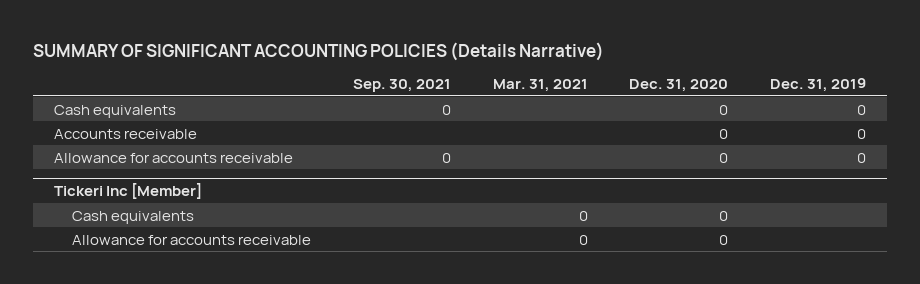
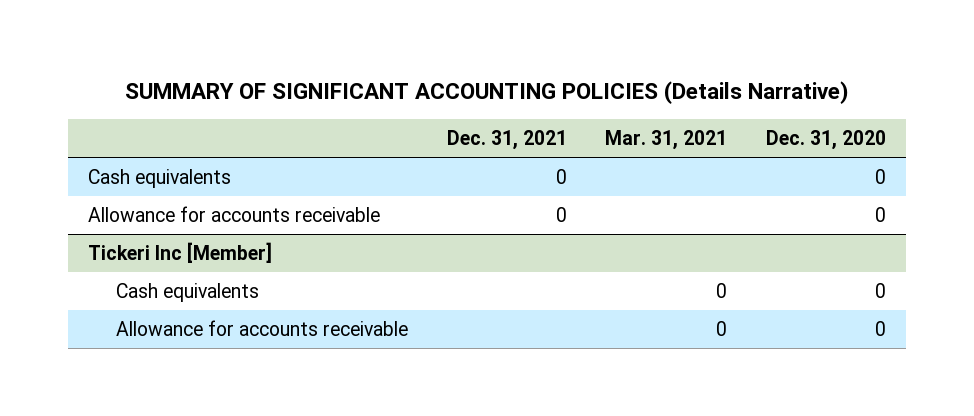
- | Sep. 30, 2021 | Mar. 31, 2021 | Dec. 31, 2020 | Dec. 31, 2019
+ | Dec. 31, 2021 | Mar. 31, 2021 | Dec. 31, 2020
- Accounts receivable | | | 0 | 0

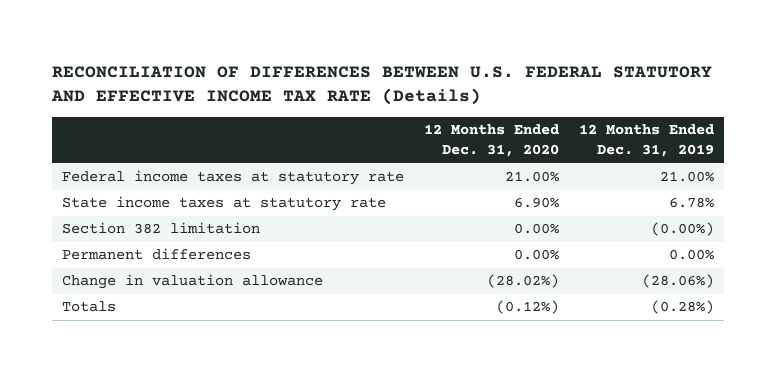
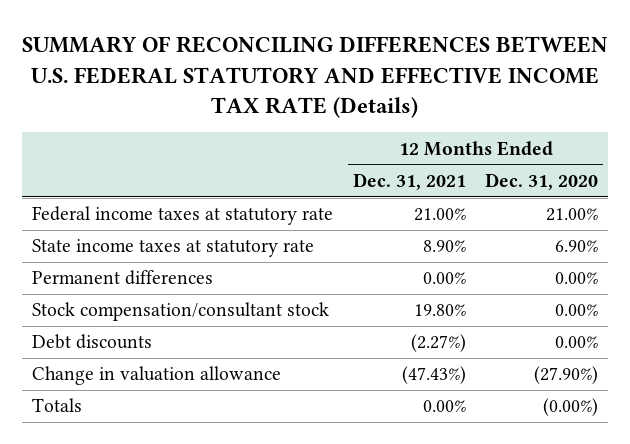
- RECONCILIATION OF DIFFERENCES BETWEEN U.S. FEDERAL STATUTORY AND EFFECTIVE INCOME TAX RATE (Details)
+ SUMMARY OF RECONCILING DIFFERENCES BETWEEN U.S. FEDERAL STATUTORY AND EFFECTIVE INCOME TAX RATE (Details)
- | 12 Months Ended Dec. 31, 2020 | 12 Months Ended Dec. 31, 2019
+ | 12 Months Ended Dec. 31, 2021 | 12 Months Ended Dec. 31, 2020
- Section 382 limitation | 0.00% | (0.00%)
- Change in valuation allowance | (28.02%) | (28.06%)
- Totals | (0.12%) | (0.28%)
+ Stock compensation/consultant stock | 19.80% | 0.00%
+ Debt discounts | (2.27%) | 0.00%
+ Change in valuation allowance | (47.43%) | (27.90%)
+ Totals | 0.00% | (0.00%)

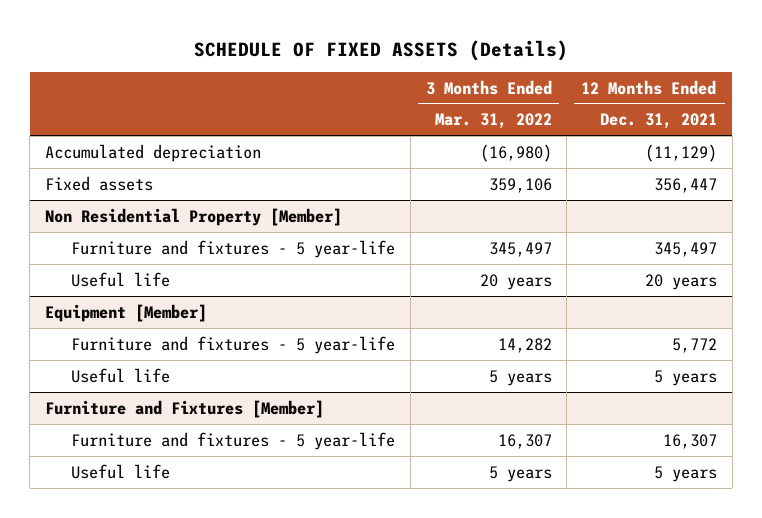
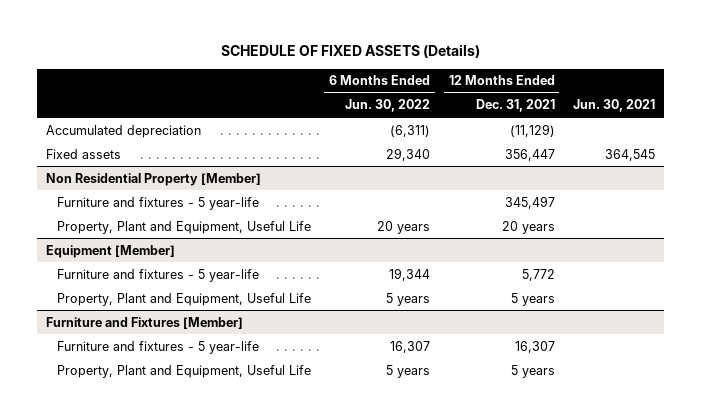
- | 3 Months Ended Mar. 31, 2022 | 12 Months Ended Dec. 31, 2021
+ | 6 Months Ended Jun. 30, 2022 | 12 Months Ended Dec. 31, 2021 | Jun. 30, 2021
@ Non Residential Property [Member]
- Useful life | 20 years | 20 years
+ Property, Plant and Equipment, Useful Life | 20 years | 20 years |
@ Equipment [Member]
- Useful life | 5 years | 5 years
+ Property, Plant and Equipment, Useful Life | 5 years | 5 years |
@ Furniture and Fixtures [Member]
- Useful life | 5 years | 5 years
+ Property, Plant and Equipment, Useful Life | 5 years | 5 years |

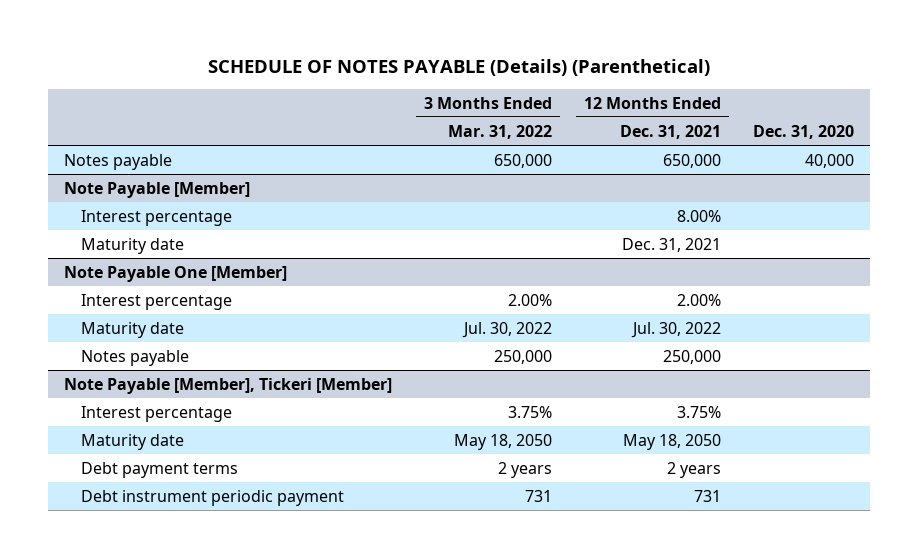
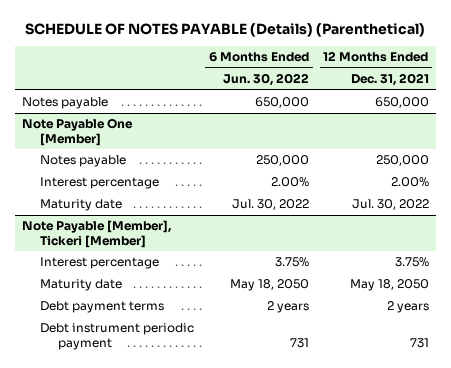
- | 3 Months Ended Mar. 31, 2022 | 12 Months Ended Dec. 31, 2021 | Dec. 31, 2020
+ | 6 Months Ended Jun. 30, 2022 | 12 Months Ended Dec. 31, 2021
- Note Payable [Member]
- Interest percentage | | 8.00% |
- Maturity date | | Dec. 31, 2021 |
@ Note Payable One [Member]
moved up: Notes payable | 250,000 | 250,000

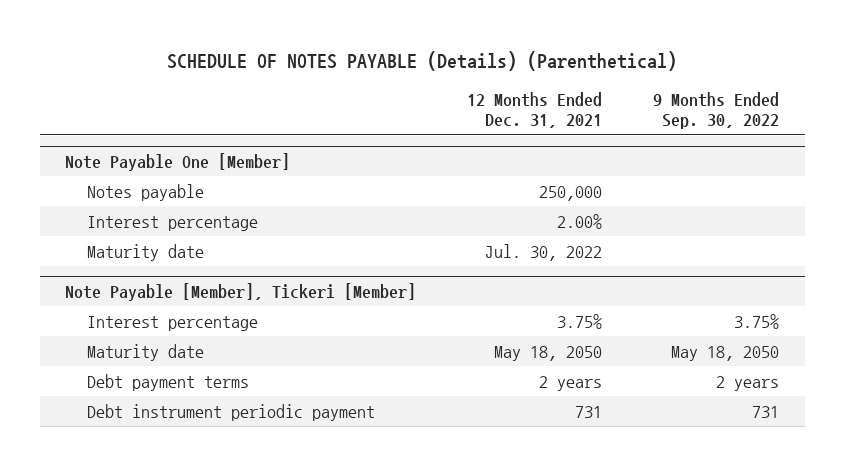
- | 6 Months Ended Jun. 30, 2022 | 12 Months Ended Dec. 31, 2021
+ | 12 Months Ended Dec. 31, 2021 | 9 Months Ended Sep. 30, 2022
- Notes payable | 650,000 | 650,000

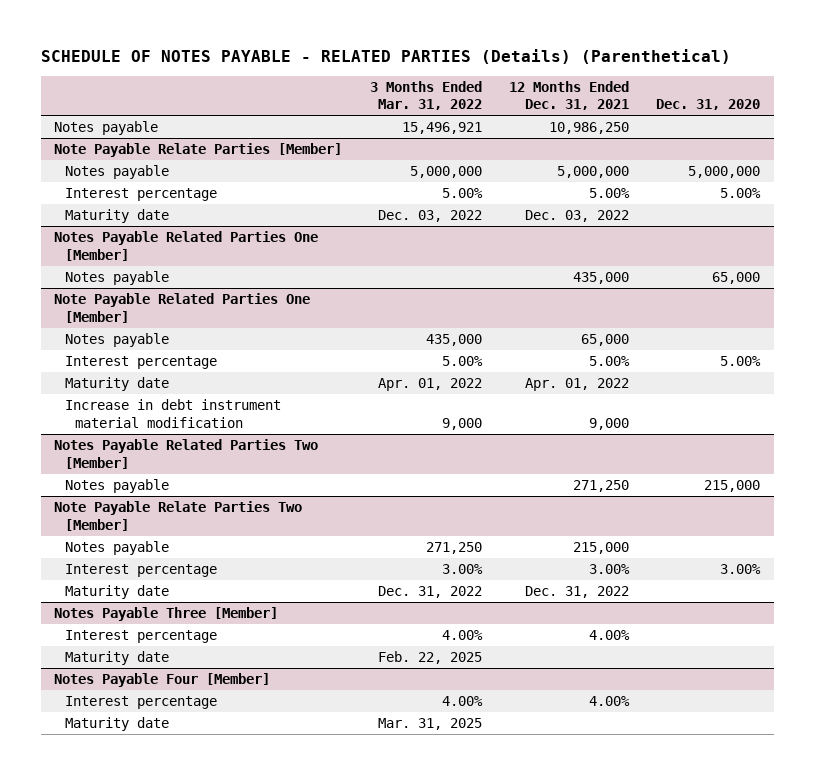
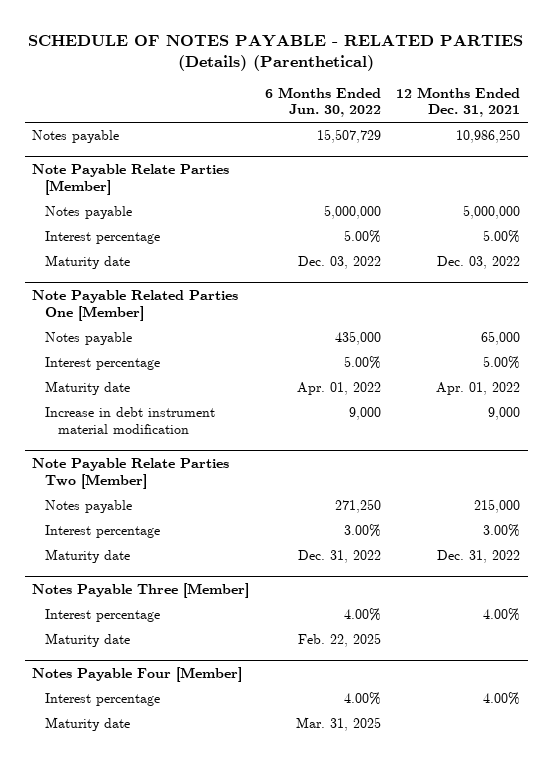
- | 3 Months Ended Mar. 31, 2022 | 12 Months Ended Dec. 31, 2021 | Dec. 31, 2020
+ | 6 Months Ended Jun. 30, 2022 | 12 Months Ended Dec. 31, 2021
- Notes Payable Related Parties One [Member]
- Notes payable | | 435,000 | 65,000
- Notes Payable Related Parties Two [Member]
- Notes payable | | 271,250 | 215,000

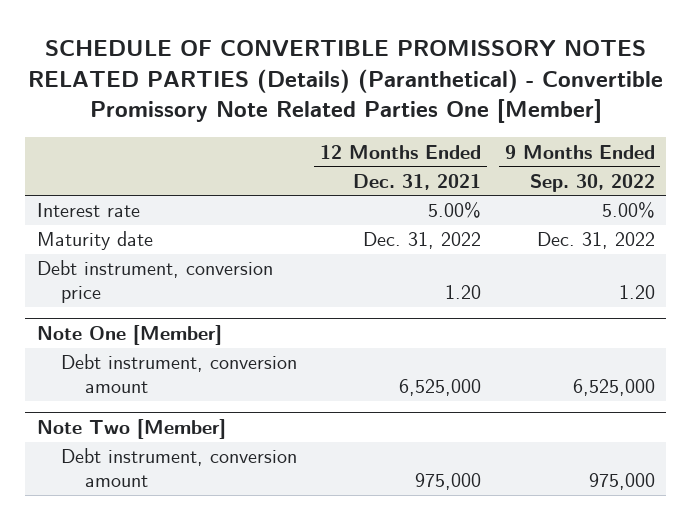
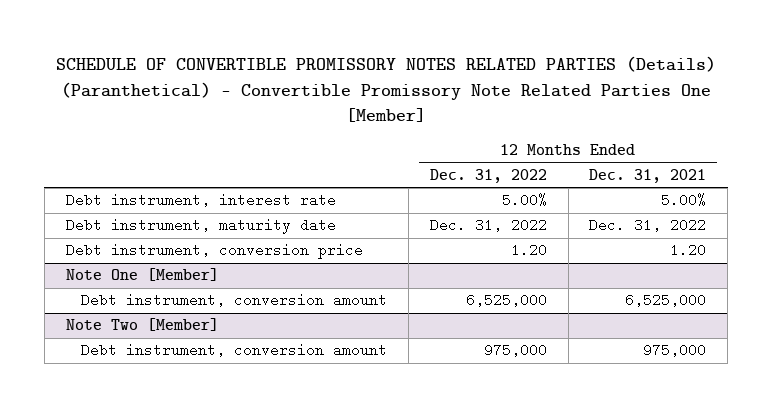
- | 12 Months Ended Dec. 31, 2021 | 9 Months Ended Sep. 30, 2022
+ | 12 Months Ended Dec. 31, 2022 | 12 Months Ended Dec. 31, 2021
- Interest rate | 5.00% | 5.00%
- Maturity date | Dec. 31, 2022 | Dec. 31, 2022
+ Debt instrument, interest rate | 5.00% | 5.00%
+ Debt instrument, maturity date | Dec. 31, 2022 | Dec. 31, 2022

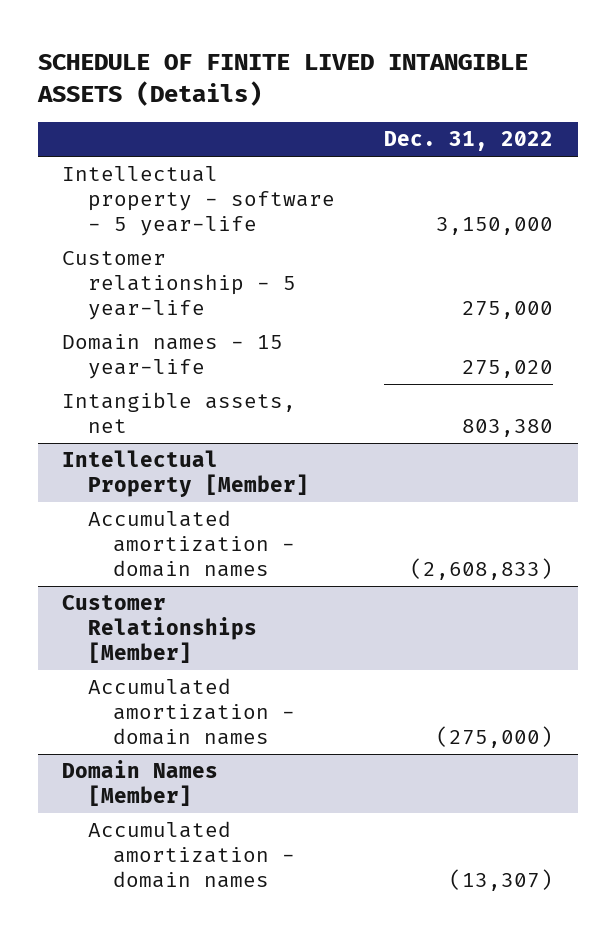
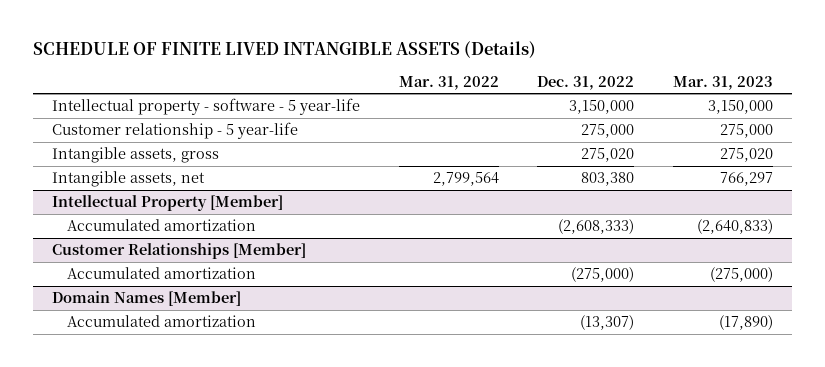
- | Dec. 31, 2022
+ | Mar. 31, 2022 | Dec. 31, 2022 | Mar. 31, 2023
- Domain names - 15 year-life | 275,020
+ Intangible assets, gross | | 275,020 | 275,020
@ Intellectual Property [Member]
- Accumulated amortization - domain names | (2,608,833)
+ Accumulated amortization | | (2,608,333) | (2,640,833)
@ Customer Relationships [Member]
- Accumulated amortization - domain names | (275,000)
+ Accumulated amortization | | (275,000) | (275,000)
@ Domain Names [Member]
- Accumulated amortization - domain names | (13,307)
+ Accumulated amortization | | (13,307) | (17,890)

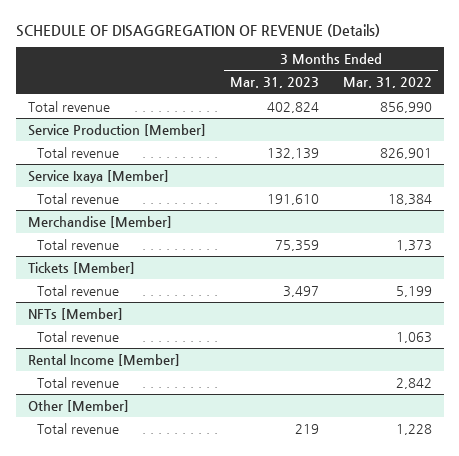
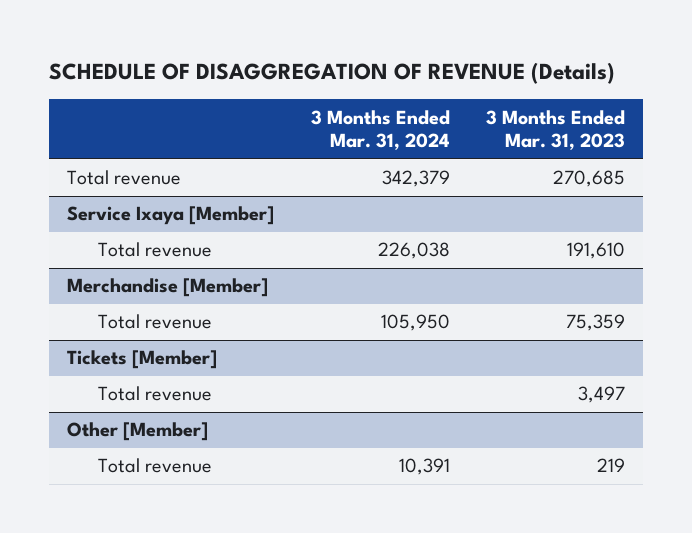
- | 3 Months Ended Mar. 31, 2023 | 3 Months Ended Mar. 31, 2022
+ | 3 Months Ended Mar. 31, 2024 | 3 Months Ended Mar. 31, 2023
- Total revenue | 402,824 | 856,990
- Service Production [Member]
- Total revenue | 132,139 | 826,901
+ Total revenue | 342,379 | 270,685
- NFTs [Member]
- Total revenue | | 1,063
- Rental Income [Member]
- Total revenue | | 2,842

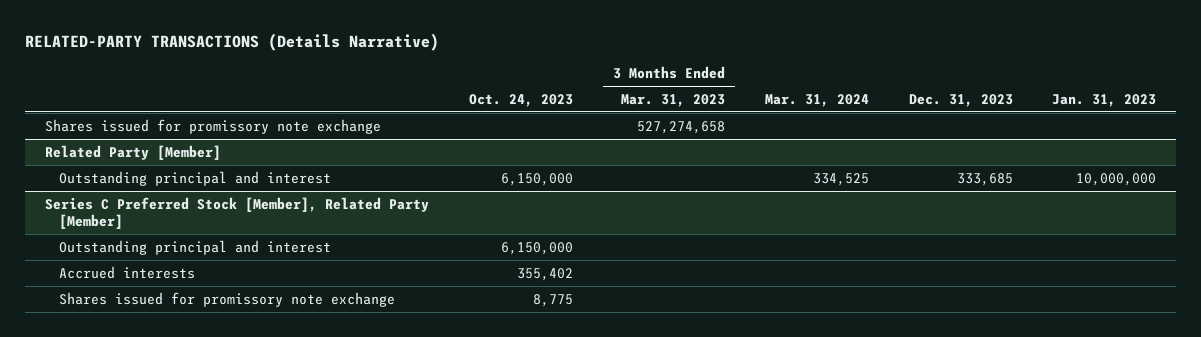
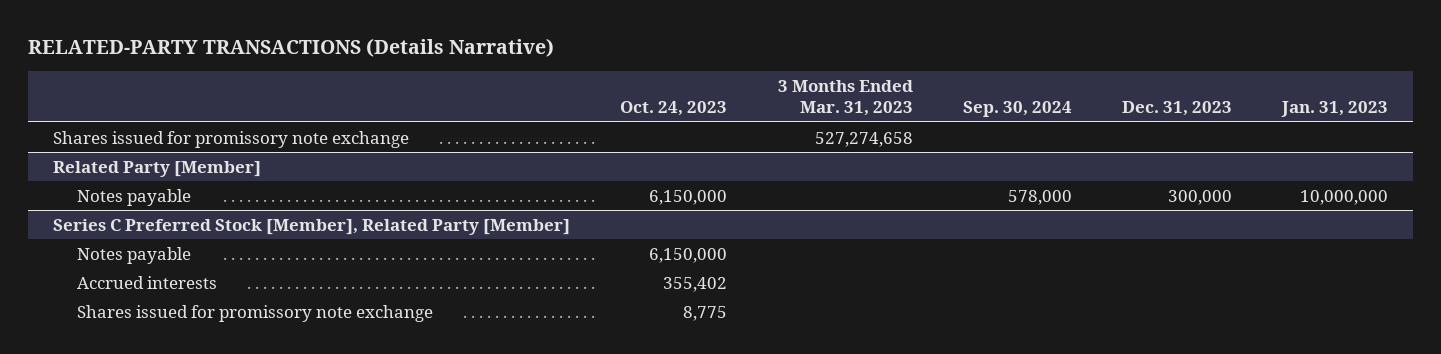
- | Oct. 24, 2023 | 3 Months Ended Mar. 31, 2023 | Mar. 31, 2024 | Dec. 31, 2023 | Jan. 31, 2023
+ | Oct. 24, 2023 | 3 Months Ended Mar. 31, 2023 | Sep. 30, 2024 | Dec. 31, 2023 | Jan. 31, 2023
@ Related Party [Member]
- Outstanding principal and interest | 6,150,000 | | 334,525 | 333,685 | 10,000,000
+ Notes payable | 6,150,000 | | 578,000 | 300,000 | 10,000,000
@ Series C Preferred Stock [Member], Related Party [Member]
- Outstanding principal and interest | 6,150,000 | | | |
+ Notes payable | 6,150,000 | | | |

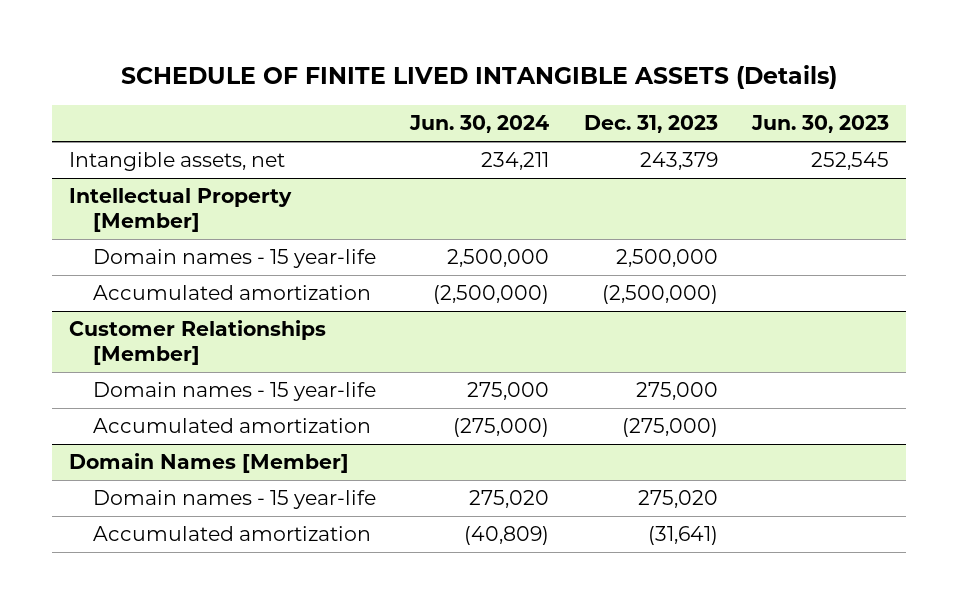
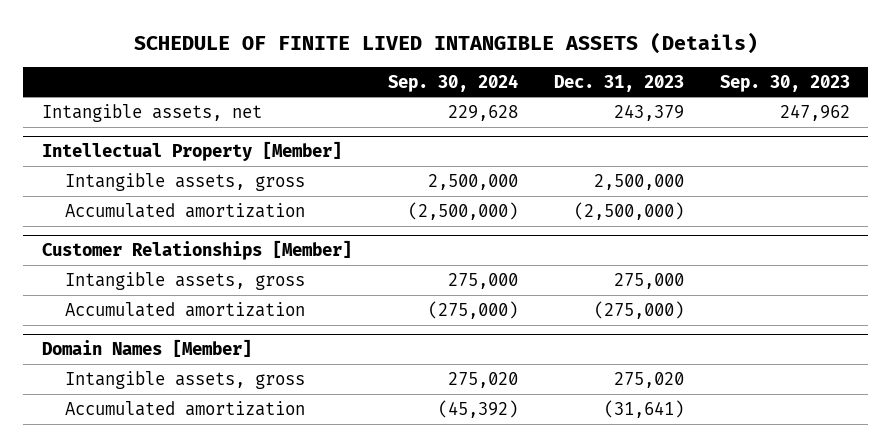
- | Jun. 30, 2024 | Dec. 31, 2023 | Jun. 30, 2023
+ | Sep. 30, 2024 | Dec. 31, 2023 | Sep. 30, 2023
@ Intellectual Property [Member]
- Domain names - 15 year-life | 2,500,000 | 2,500,000 |
+ Intangible assets, gross | 2,500,000 | 2,500,000 |
@ Customer Relationships [Member]
- Domain names - 15 year-life | 275,000 | 275,000 |
+ Intangible assets, gross | 275,000 | 275,000 |
@ Domain Names [Member]
- Domain names - 15 year-life | 275,020 | 275,020 |
+ Intangible assets, gross | 275,020 | 275,020 |

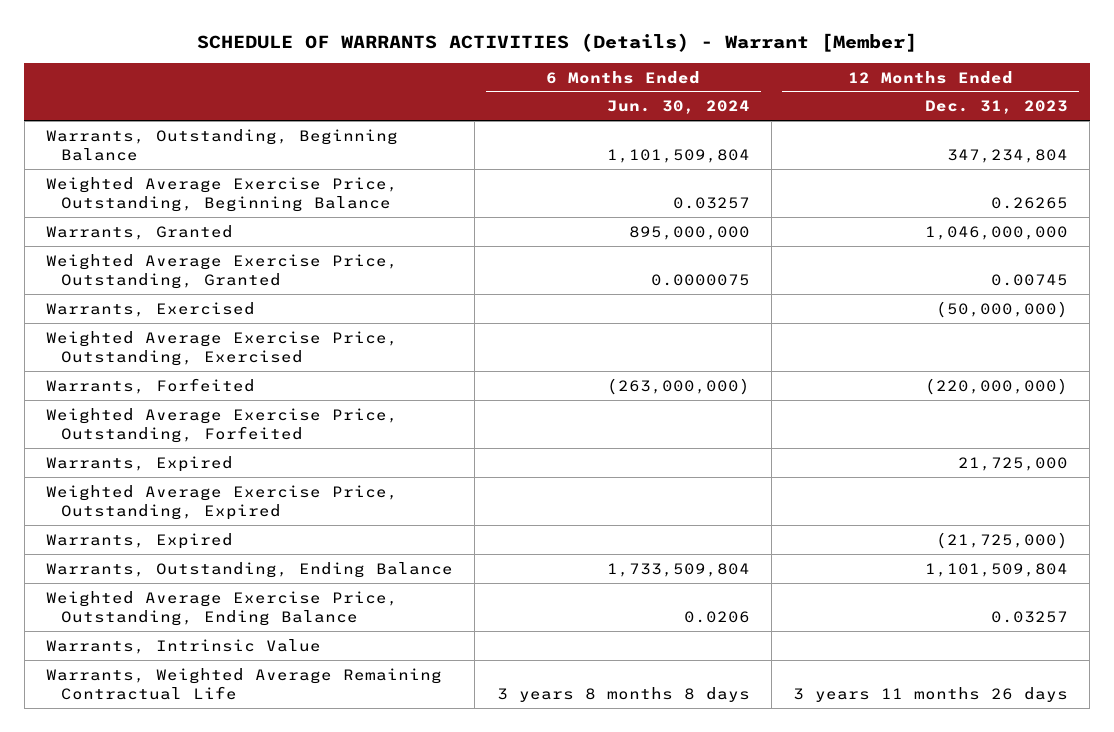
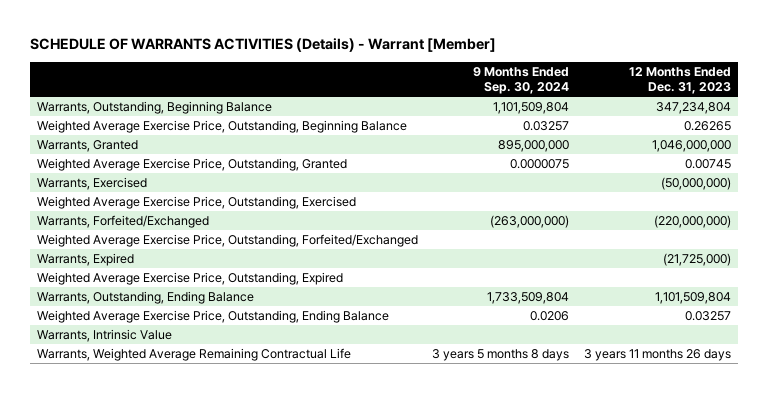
- | 6 Months Ended Jun. 30, 2024 | 12 Months Ended Dec. 31, 2023
+ | 9 Months Ended Sep. 30, 2024 | 12 Months Ended Dec. 31, 2023
- Warrants, Forfeited | (263,000,000) | (220,000,000)
- Weighted Average Exercise Price, Outstanding, Forfeited
- Warrants, Expired | | 21,725,000
+ Warrants, Forfeited/Exchanged | (263,000,000) | (220,000,000)
+ Weighted Average Exercise Price, Outstanding, Forfeited/Exchanged
moved down: Weighted Average Exercise Price, Outstanding, Expired

